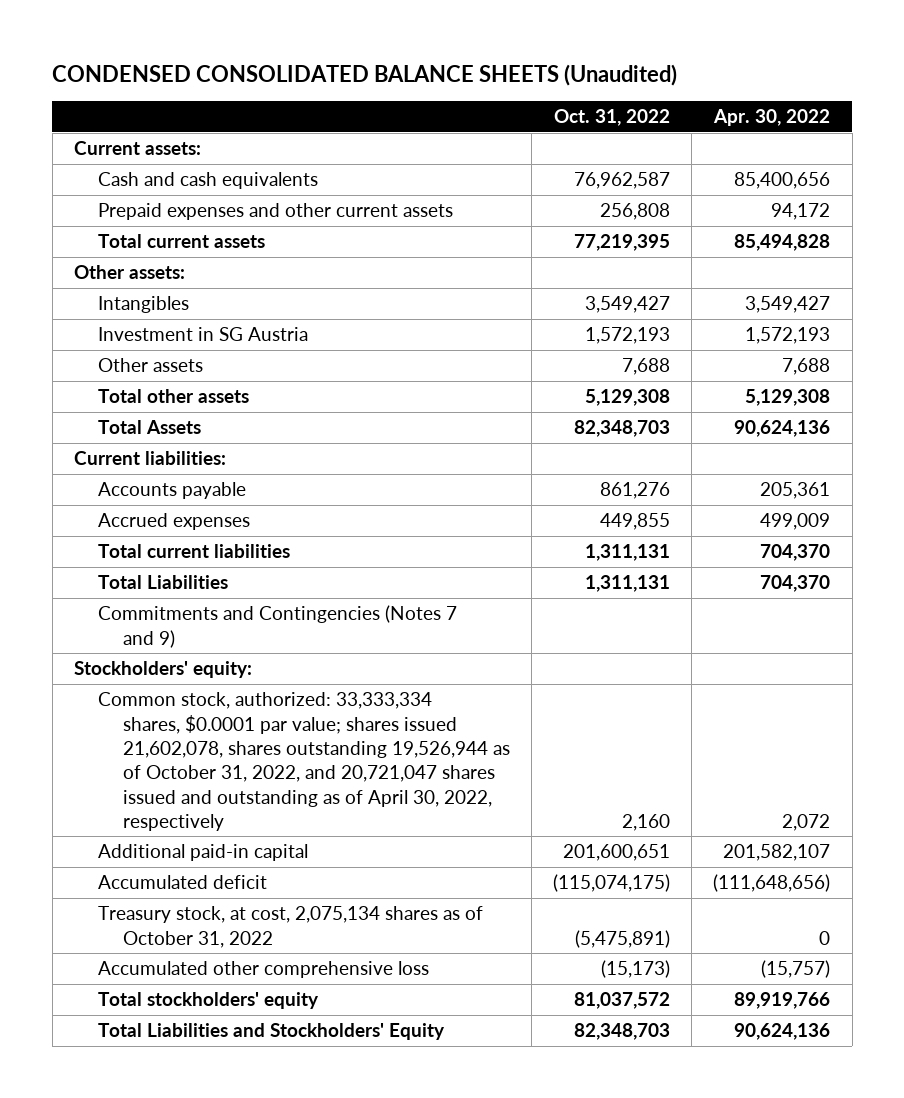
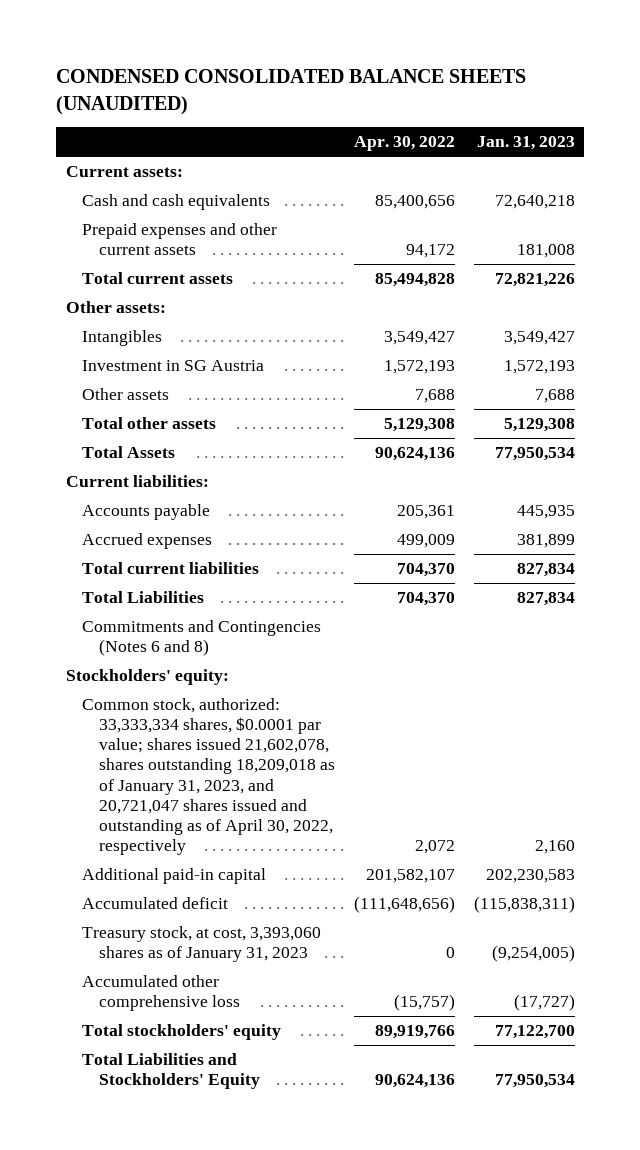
- CONDENSED CONSOLIDATED BALANCE SHEETS (Unaudited)
+ CONDENSED CONSOLIDATED BALANCE SHEETS (UNAUDITED)
- | Oct. 31, 2022 | Apr. 30, 2022
+ | Apr. 30, 2022 | Jan. 31, 2023
- Commitments and Contingencies (Notes 7 and 9)
+ Commitments and Contingencies (Notes 6 and 8)
- Common stock, authorized: 33,333,334 shares, $0.0001 par value; shares issued 21,602,078, shares outstanding 19,526,944 as of October 31, 2022, and 20,721,047 shares issued and outstanding as of April 30, 2022, respectively | 2,160 | 2,072
+ Common stock, authorized: 33,333,334 shares, $0.0001 par value; shares issued 21,602,078, shares outstanding 18,209,018 as of January 31, 2023, and 20,721,047 shares issued and outstanding as of April 30, 2022, respectively | 2,072 | 2,160
- Treasury stock, at cost, 2,075,134 shares as of October 31, 2022 | (5,475,891) | 0
+ Treasury stock, at cost, 3,393,060 shares as of January 31, 2023 | 0 | (9,254,005)

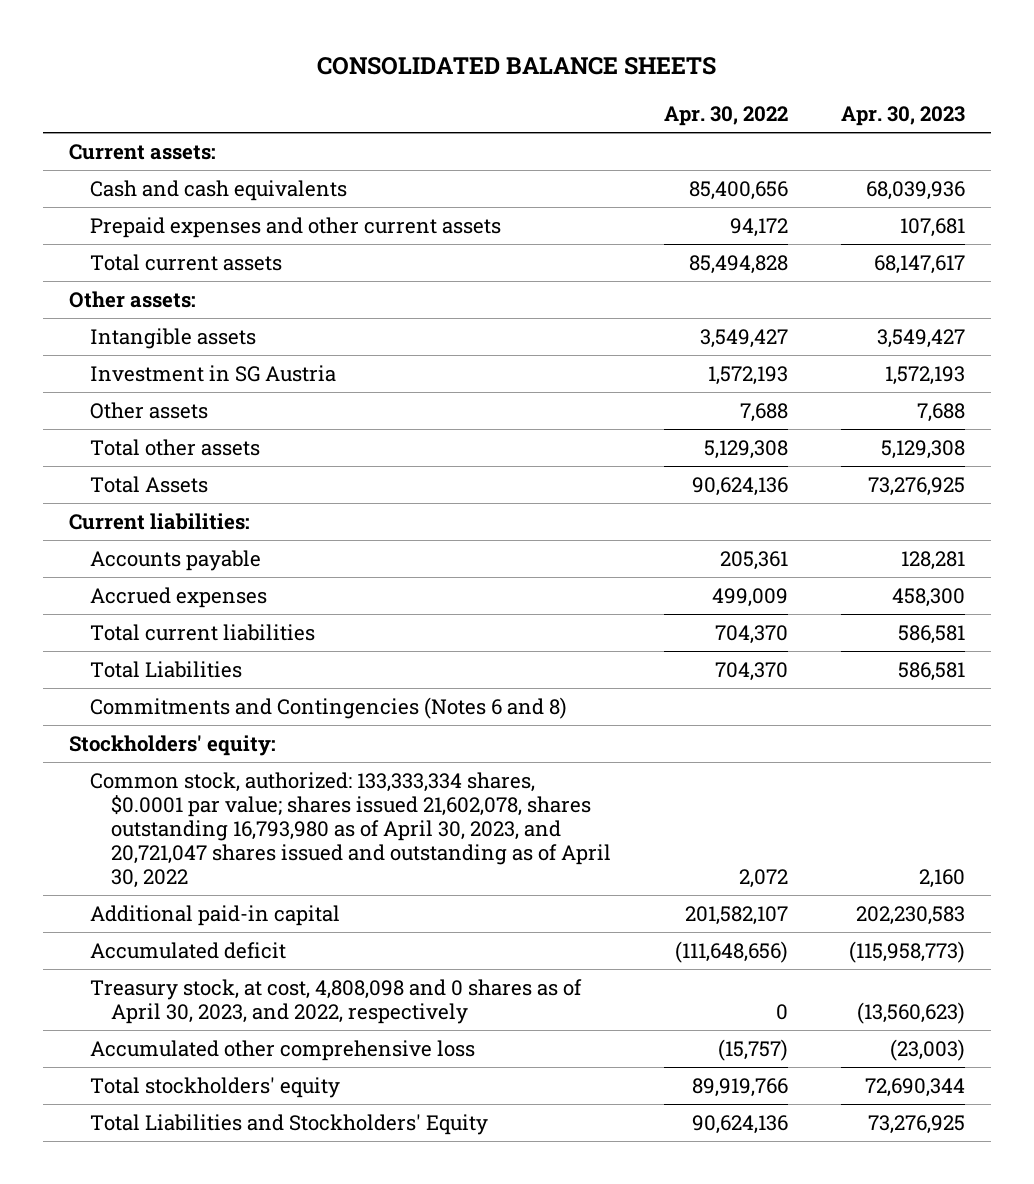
- CONDENSED CONSOLIDATED BALANCE SHEETS (UNAUDITED)
+ CONSOLIDATED BALANCE SHEETS
- | Apr. 30, 2022 | Jan. 31, 2023
+ | Apr. 30, 2022 | Apr. 30, 2023
- Intangibles | 3,549,427 | 3,549,427
+ Intangible assets | 3,549,427 | 3,549,427
- Common stock, authorized: 33,333,334 shares, $0.0001 par value; shares issued 21,602,078, shares outstanding 18,209,018 as of January 31, 2023, and 20,721,047 shares issued and outstanding as of April 30, 2022, respectively | 2,072 | 2,160
+ Common stock, authorized: 133,333,334 shares, $0.0001 par value; shares issued 21,602,078, shares outstanding 16,793,980 as of April 30, 2023, and 20,721,047 shares issued and outstanding as of April 30, 2022 | 2,072 | 2,160
- Treasury stock, at cost, 3,393,060 shares as of January 31, 2023 | 0 | (9,254,005)
+ Treasury stock, at cost, 4,808,098 and 0 shares as of April 30, 2023, and 2022, respectively | 0 | (13,560,623)

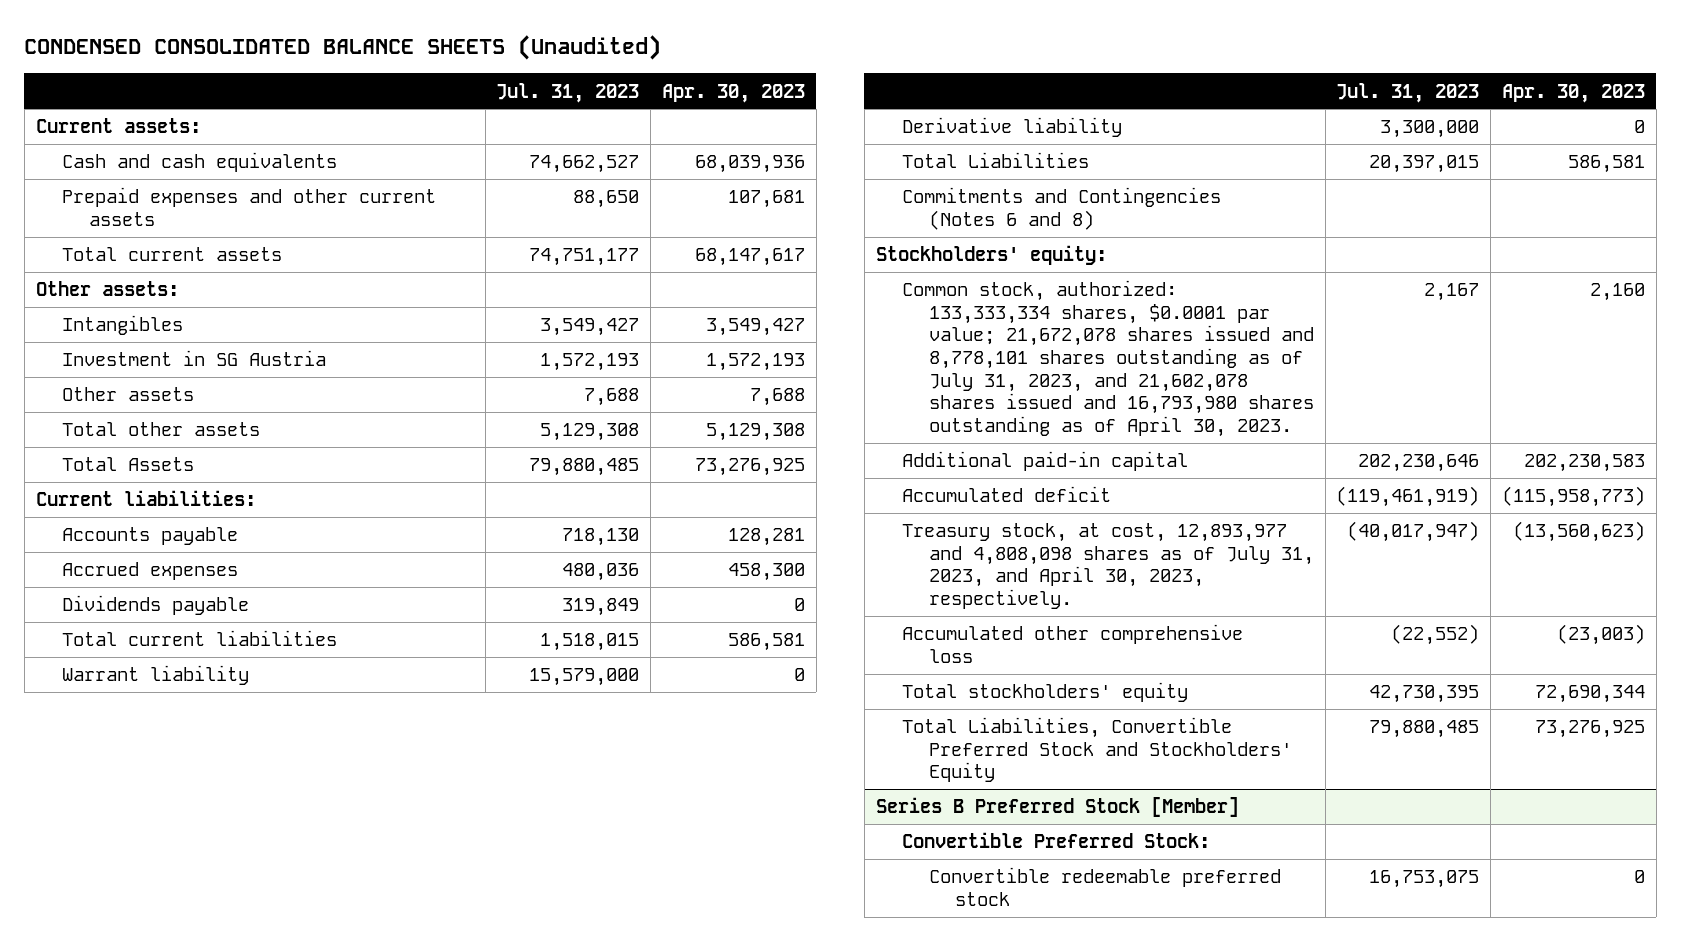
- CONSOLIDATED BALANCE SHEETS
+ CONDENSED CONSOLIDATED BALANCE SHEETS (Unaudited)
- | Apr. 30, 2022 | Apr. 30, 2023
+ | Jul. 31, 2023 | Apr. 30, 2023
- Intangible assets | 3,549,427 | 3,549,427
+ Intangibles | 3,549,427 | 3,549,427
+ Dividends payable | 319,849 | 0
+ Warrant liability | 15,579,000 | 0
+ Derivative liability | 3,300,000 | 0
- Common stock, authorized: 133,333,334 shares, $0.0001 par value; shares issued 21,602,078, shares outstanding 16,793,980 as of April 30, 2023, and 20,721,047 shares issued and outstanding as of April 30, 2022 | 2,072 | 2,160
+ Common stock, authorized: 133,333,334 shares, $0.0001 par value; 21,672,078 shares issued and 8,778,101 shares outstanding as of July 31, 2023, and 21,602,078 shares issued and 16,793,980 shares outstanding as of April 30, 2023. | 2,167 | 2,160
- Treasury stock, at cost, 4,808,098 and 0 shares as of April 30, 2023, and 2022, respectively | 0 | (13,560,623)
+ Treasury stock, at cost, 12,893,977 and 4,808,098 shares as of July 31, 2023, and April 30, 2023, respectively. | (40,017,947) | (13,560,623)
- Total Liabilities and Stockholders' Equity | 90,624,136 | 73,276,925
+ Total Liabilities, Convertible Preferred Stock and Stockholders' Equity | 79,880,485 | 73,276,925
+ Series B Preferred Stock [Member]
+ Convertible Preferred Stock:
+ Convertible redeemable preferred stock | 16,753,075 | 0

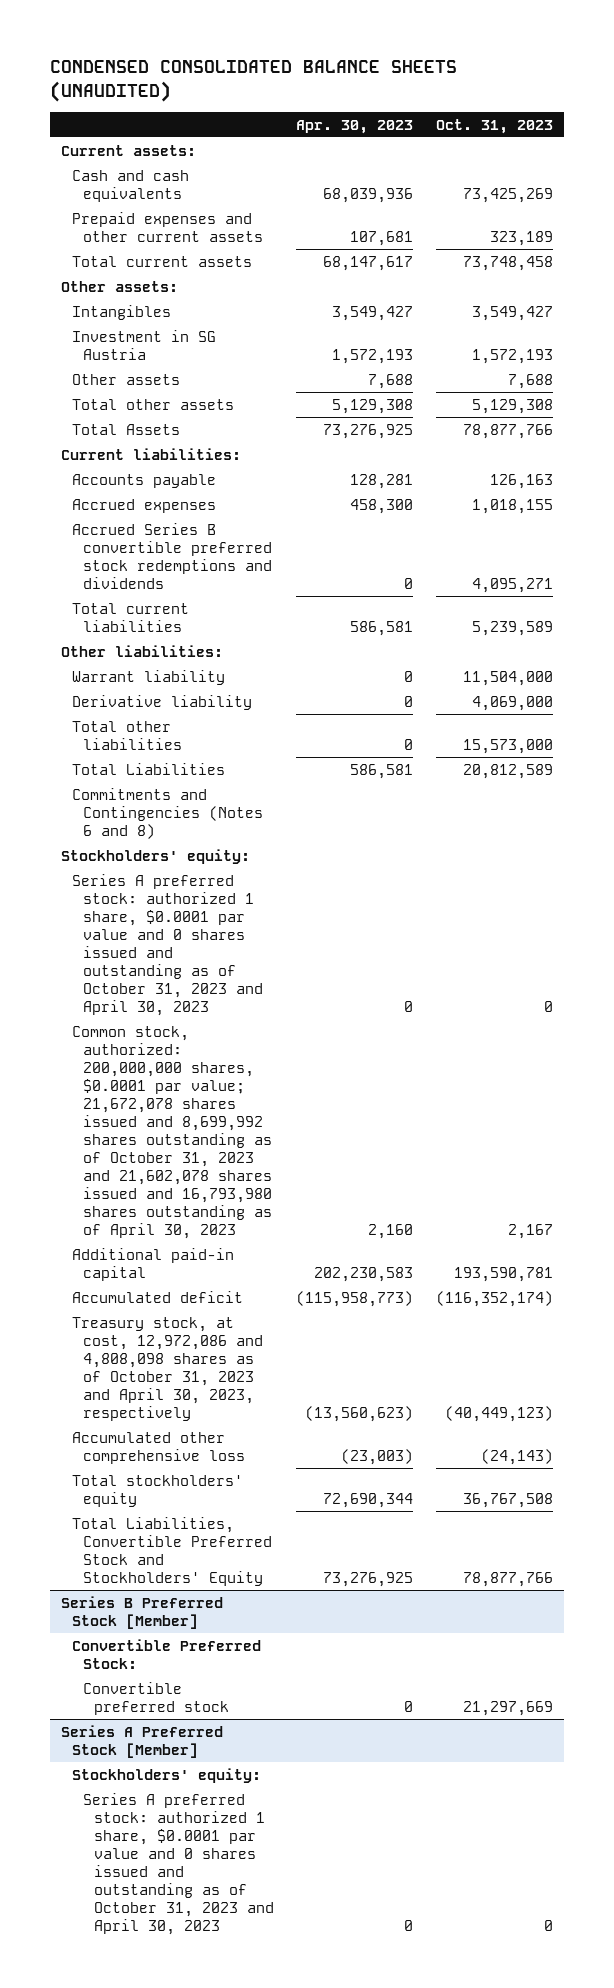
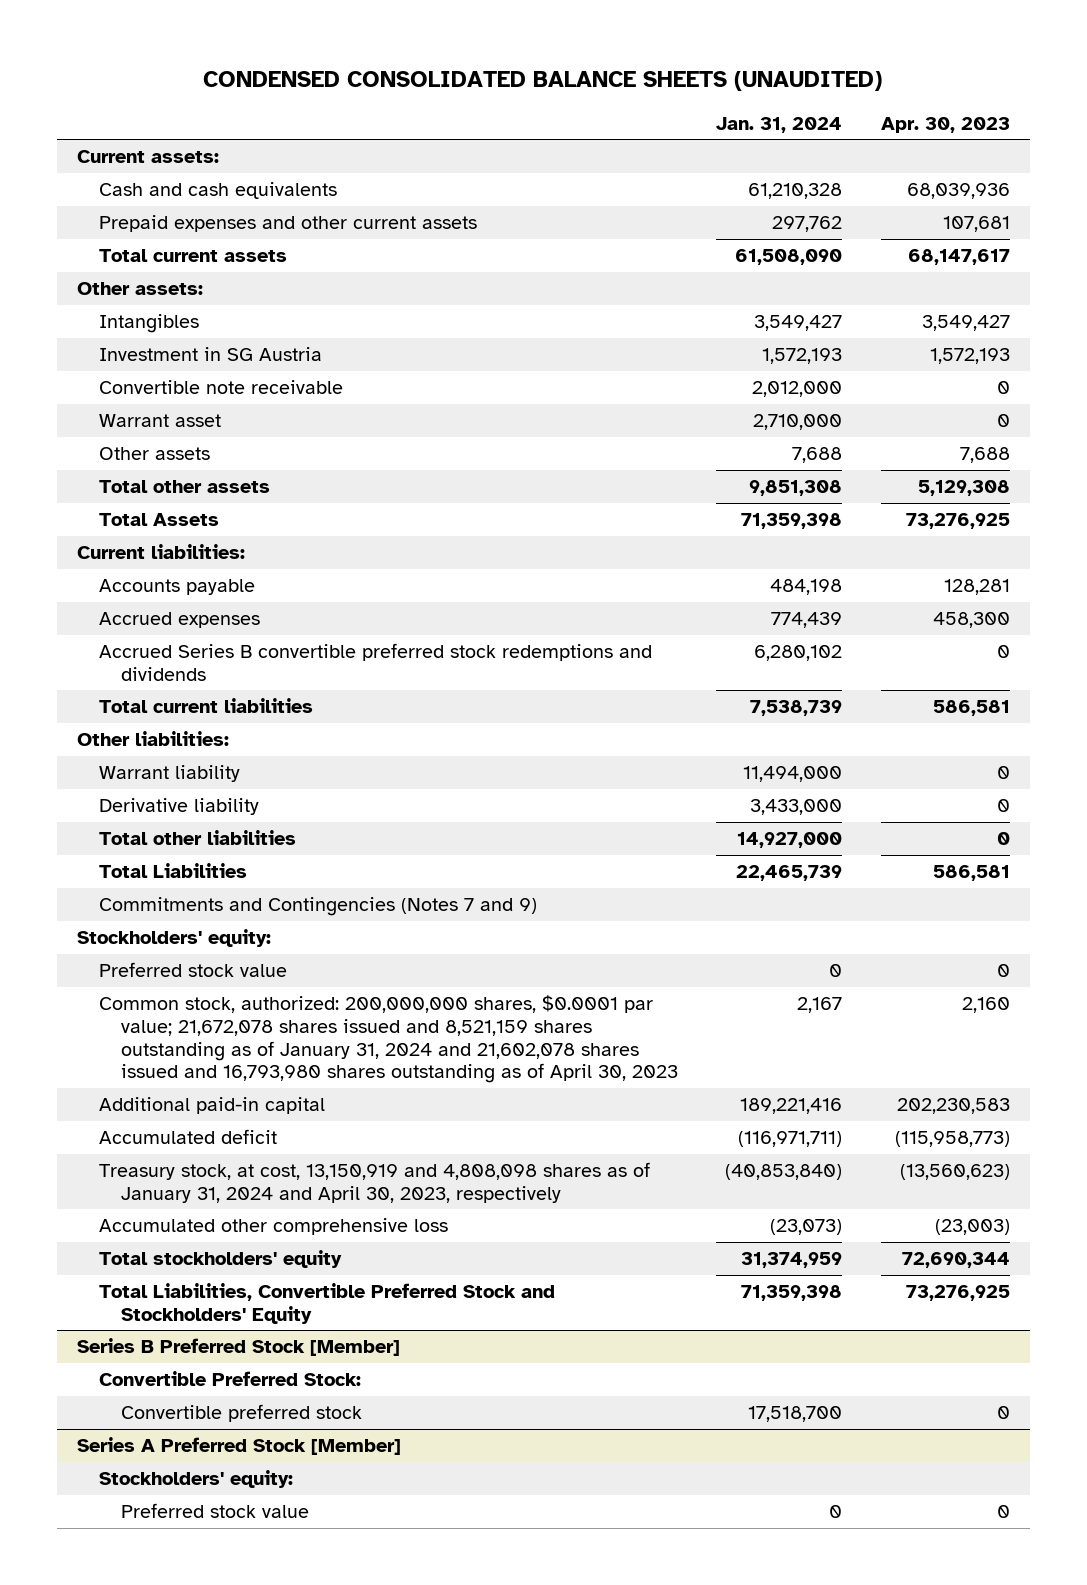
- | Apr. 30, 2023 | Oct. 31, 2023
+ | Jan. 31, 2024 | Apr. 30, 2023
+ Convertible note receivable | 2,012,000 | 0
+ Warrant asset | 2,710,000 | 0
- Commitments and Contingencies (Notes 6 and 8)
+ Commitments and Contingencies (Notes 7 and 9)
- Series A preferred stock: authorized 1 share, $0.0001 par value and 0 shares issued and outstanding as of October 31, 2023 and April 30, 2023 | 0 | 0
- Common stock, authorized: 200,000,000 shares, $0.0001 par value; 21,672,078 shares issued and 8,699,992 shares outstanding as of October 31, 2023 and 21,602,078 shares issued and 16,793,980 shares outstanding as of April 30, 2023 | 2,160 | 2,167
+ Preferred stock value | 0 | 0
+ Common stock, authorized: 200,000,000 shares, $0.0001 par value; 21,672,078 shares issued and 8,521,159 shares outstanding as of January 31, 2024 and 21,602,078 shares issued and 16,793,980 shares outstanding as of April 30, 2023 | 2,167 | 2,160
- Treasury stock, at cost, 12,972,086 and 4,808,098 shares as of October 31, 2023 and April 30, 2023, respectively | (13,560,623) | (40,449,123)
+ Treasury stock, at cost, 13,150,919 and 4,808,098 shares as of January 31, 2024 and April 30, 2023, respectively | (40,853,840) | (13,560,623)
@ Series A Preferred Stock [Member]
- Series A preferred stock: authorized 1 share, $0.0001 par value and 0 shares issued and outstanding as of October 31, 2023 and April 30, 2023 | 0 | 0
+ Preferred stock value | 0 | 0

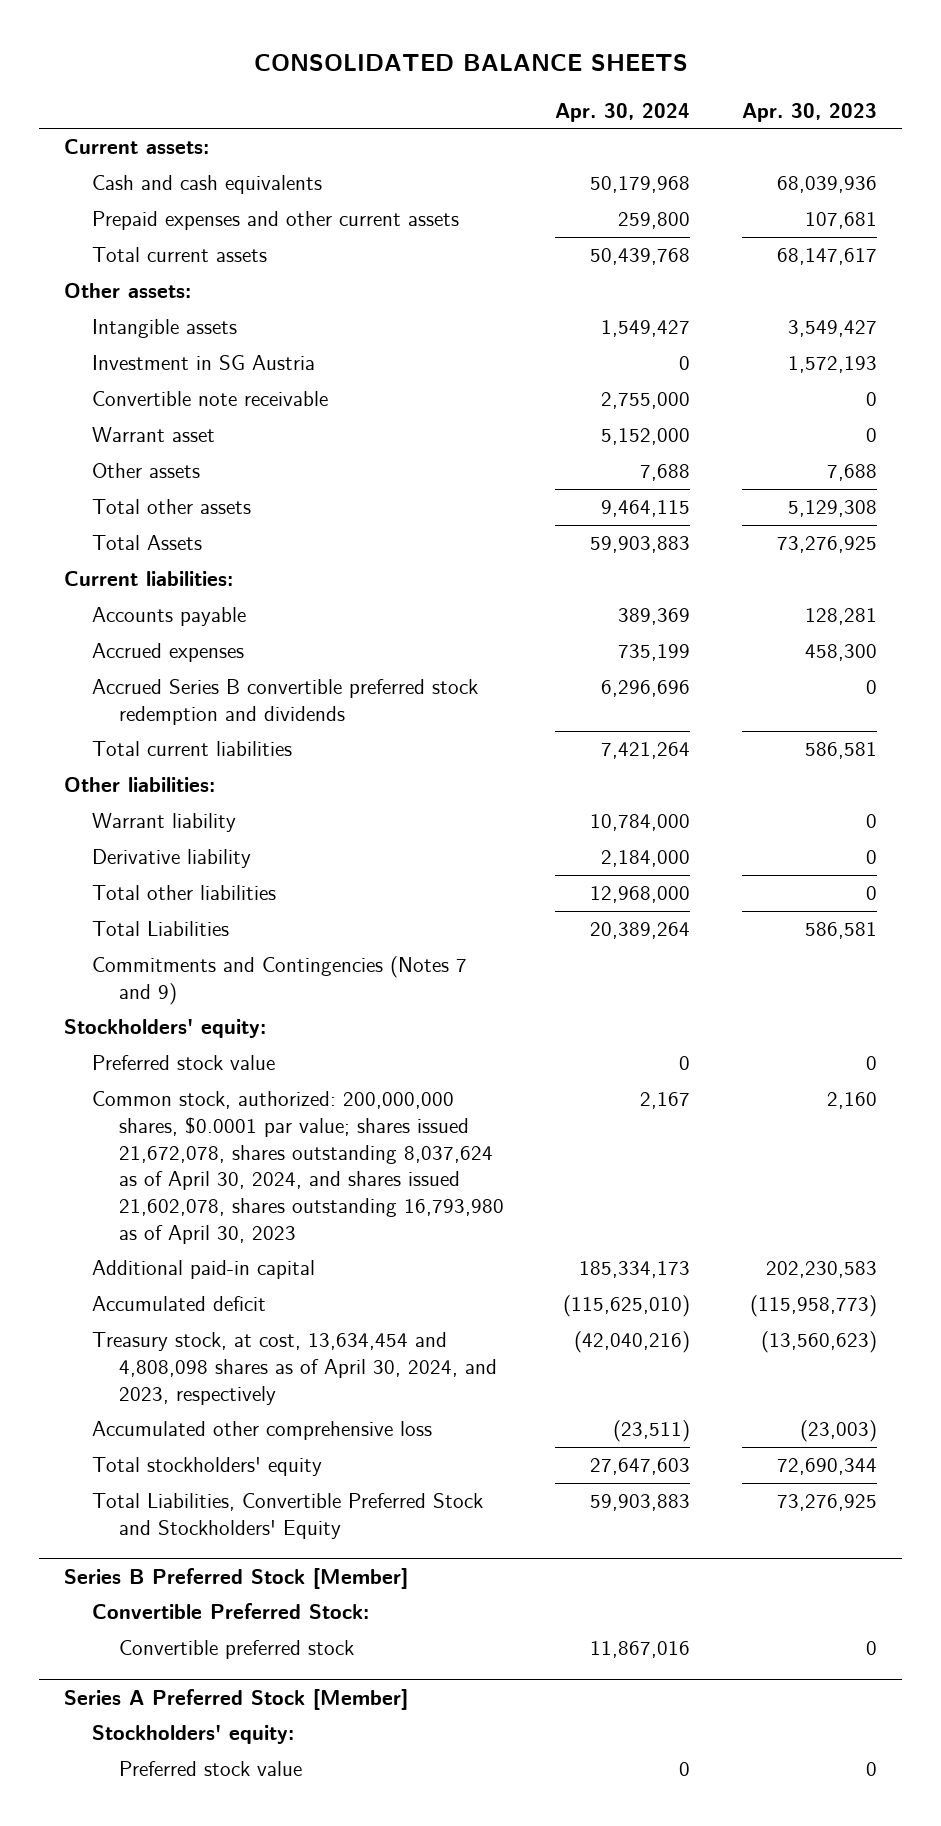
- CONDENSED CONSOLIDATED BALANCE SHEETS (UNAUDITED)
+ CONSOLIDATED BALANCE SHEETS
- | Jan. 31, 2024 | Apr. 30, 2023
+ | Apr. 30, 2024 | Apr. 30, 2023
- Intangibles | 3,549,427 | 3,549,427
+ Intangible assets | 1,549,427 | 3,549,427
- Accrued Series B convertible preferred stock redemptions and dividends | 6,280,102 | 0
+ Accrued Series B convertible preferred stock redemption and dividends | 6,296,696 | 0
- Common stock, authorized: 200,000,000 shares, $0.0001 par value; 21,672,078 shares issued and 8,521,159 shares outstanding as of January 31, 2024 and 21,602,078 shares issued and 16,793,980 shares outstanding as of April 30, 2023 | 2,167 | 2,160
+ Common stock, authorized: 200,000,000 shares, $0.0001 par value; shares issued 21,672,078, shares outstanding 8,037,624 as of April 30, 2024, and shares issued 21,602,078, shares outstanding 16,793,980 as of April 30, 2023 | 2,167 | 2,160
- Treasury stock, at cost, 13,150,919 and 4,808,098 shares as of January 31, 2024 and April 30, 2023, respectively | (40,853,840) | (13,560,623)
+ Treasury stock, at cost, 13,634,454 and 4,808,098 shares as of April 30, 2024, and 2023, respectively | (42,040,216) | (13,560,623)

